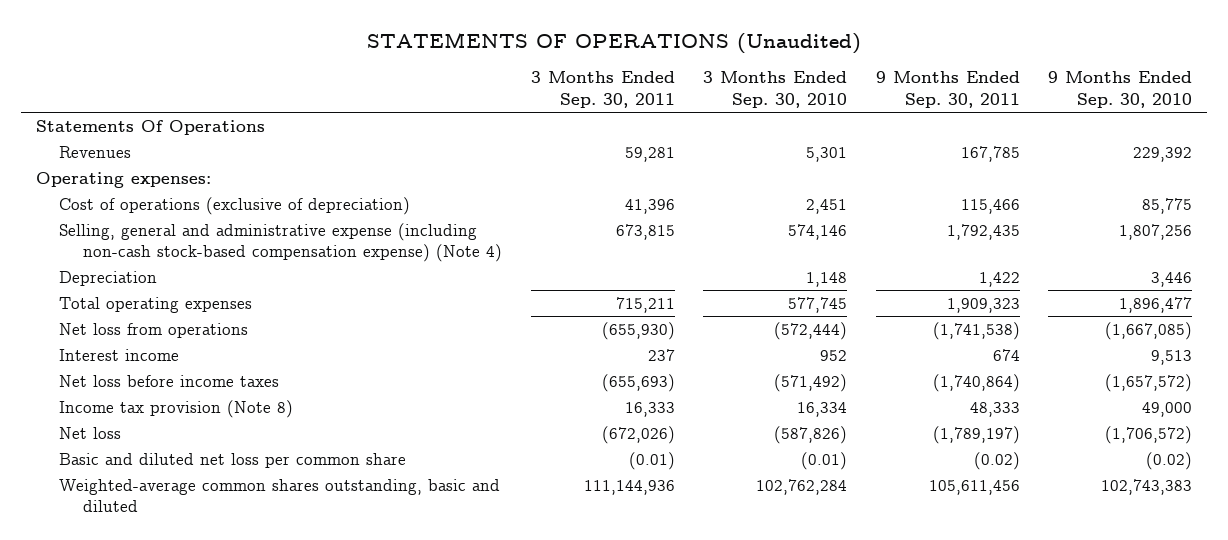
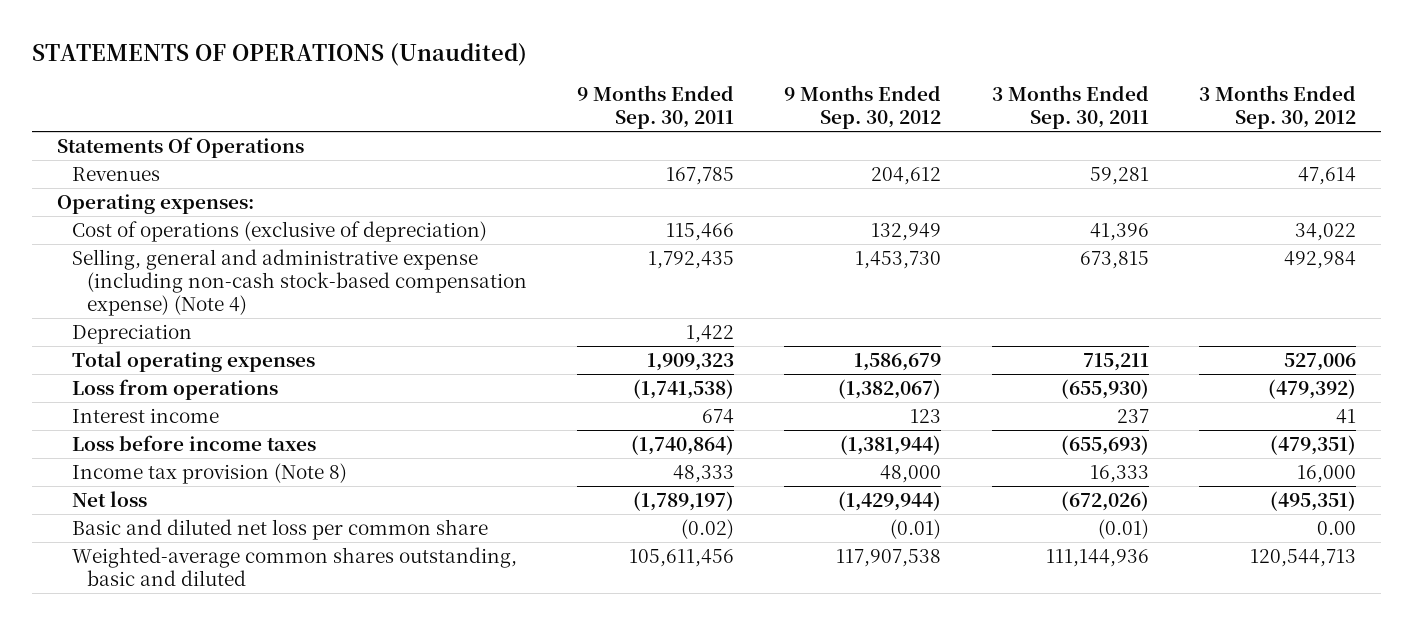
- | 3 Months Ended Sep. 30, 2011 | 3 Months Ended Sep. 30, 2010 | 9 Months Ended Sep. 30, 2011 | 9 Months Ended Sep. 30, 2010
+ | 9 Months Ended Sep. 30, 2011 | 9 Months Ended Sep. 30, 2012 | 3 Months Ended Sep. 30, 2011 | 3 Months Ended Sep. 30, 2012
- Net loss from operations | (655,930) | (572,444) | (1,741,538) | (1,667,085)
+ Loss from operations | (1,741,538) | (1,382,067) | (655,930) | (479,392)
- Net loss before income taxes | (655,693) | (571,492) | (1,740,864) | (1,657,572)
+ Loss before income taxes | (1,740,864) | (1,381,944) | (655,693) | (479,351)

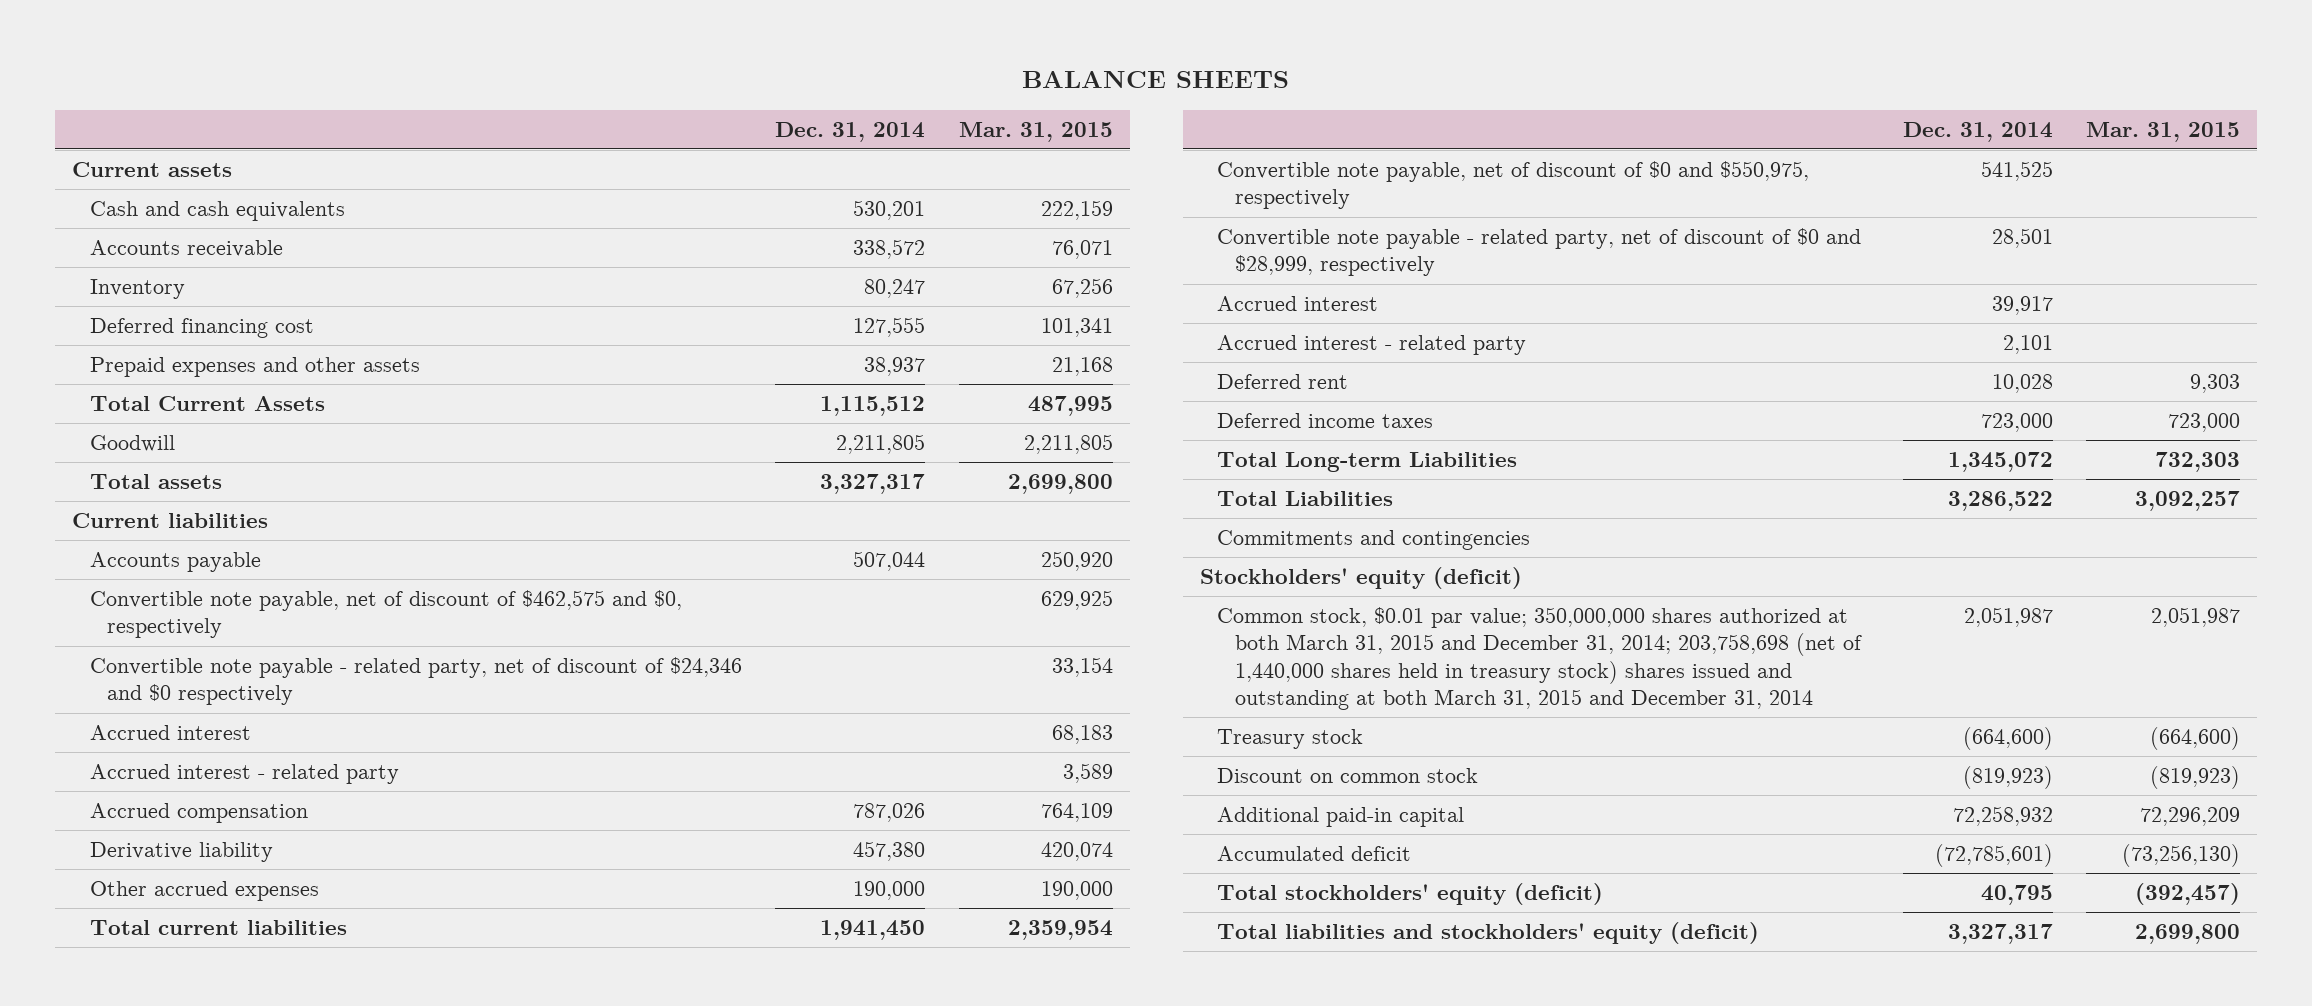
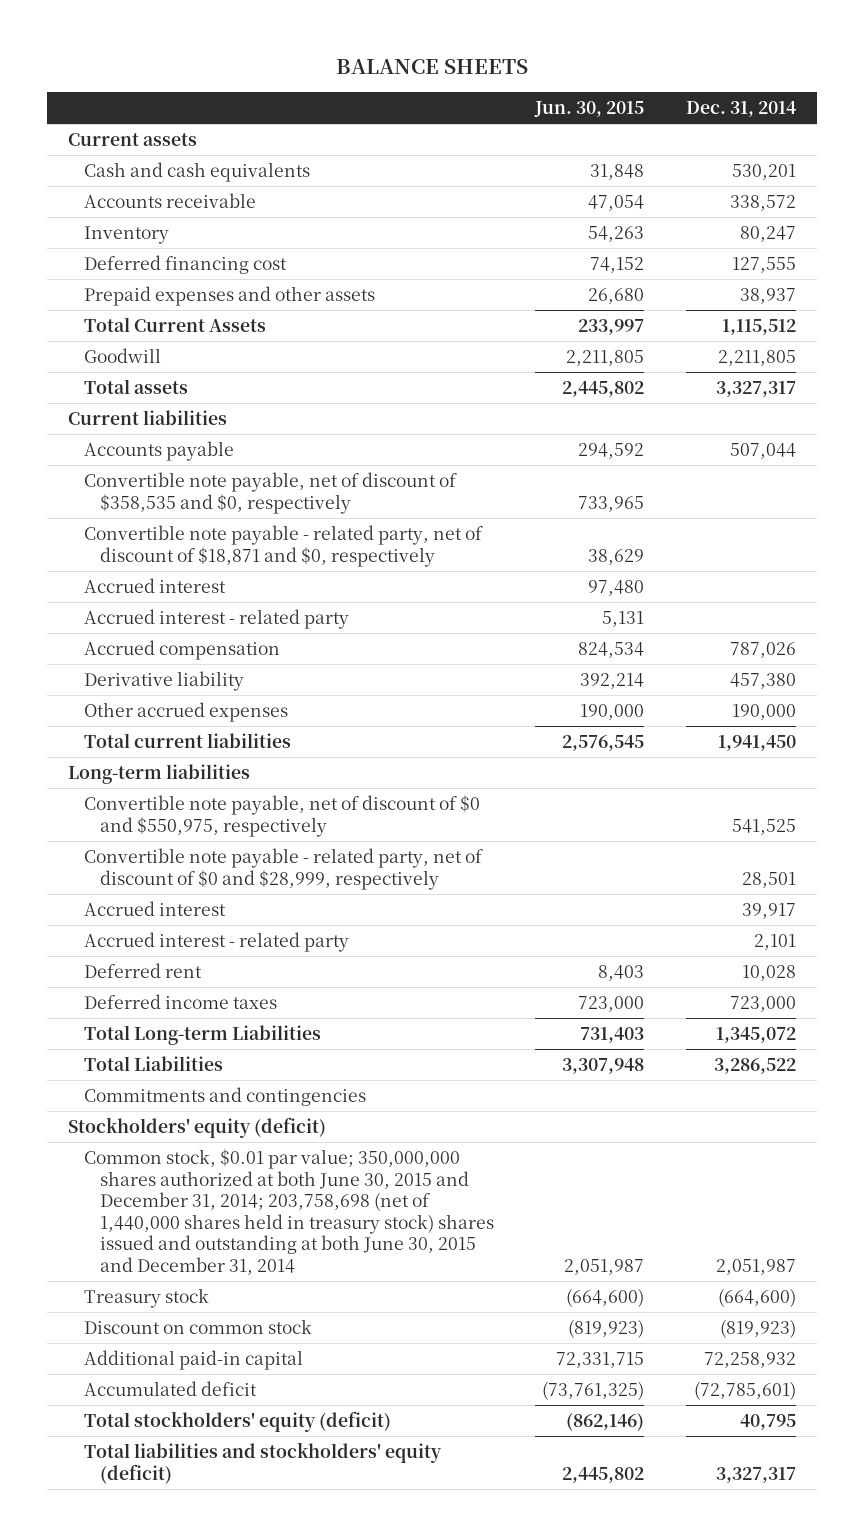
- | Dec. 31, 2014 | Mar. 31, 2015
+ | Jun. 30, 2015 | Dec. 31, 2014
- Convertible note payable, net of discount of $462,575 and $0, respectively | | 629,925
- Convertible note payable - related party, net of discount of $24,346 and $0 respectively | | 33,154
+ Convertible note payable, net of discount of $358,535 and $0, respectively | 733,965 |
+ Convertible note payable - related party, net of discount of $18,871 and $0, respectively | 38,629 |
+ Long-term liabilities
- Common stock, $0.01 par value; 350,000,000 shares authorized at both March 31, 2015 and December 31, 2014; 203,758,698 (net of 1,440,000 shares held in treasury stock) shares issued and outstanding at both March 31, 2015 and December 31, 2014 | 2,051,987 | 2,051,987
+ Common stock, $0.01 par value; 350,000,000 shares authorized at both June 30, 2015 and December 31, 2014; 203,758,698 (net of 1,440,000 shares held in treasury stock) shares issued and outstanding at both June 30, 2015 and December 31, 2014 | 2,051,987 | 2,051,987

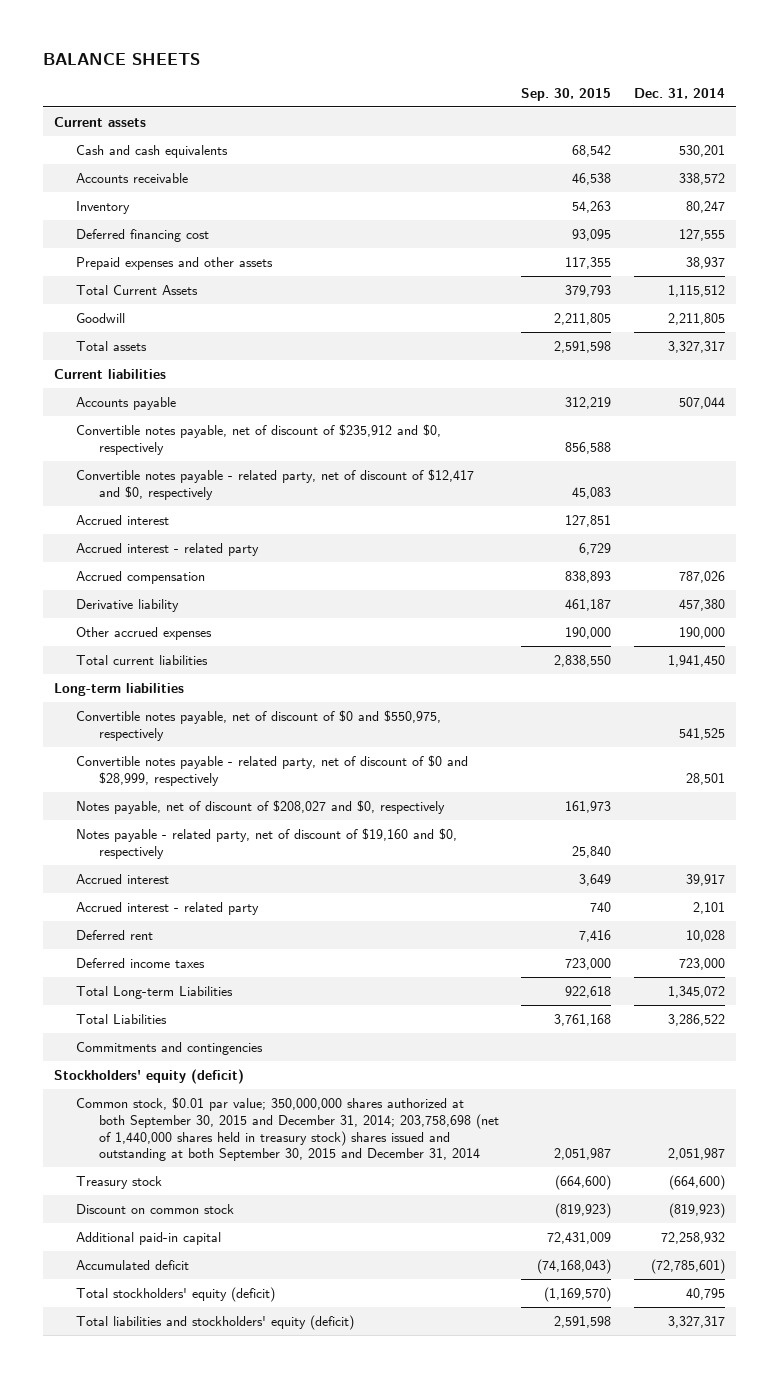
- | Jun. 30, 2015 | Dec. 31, 2014
+ | Sep. 30, 2015 | Dec. 31, 2014
- Convertible note payable, net of discount of $358,535 and $0, respectively | 733,965 |
- Convertible note payable - related party, net of discount of $18,871 and $0, respectively | 38,629 |
+ Convertible notes payable, net of discount of $235,912 and $0, respectively | 856,588 |
+ Convertible notes payable - related party, net of discount of $12,417 and $0, respectively | 45,083 |
- Convertible note payable, net of discount of $0 and $550,975, respectively | | 541,525
- Convertible note payable - related party, net of discount of $0 and $28,999, respectively | | 28,501
+ Convertible notes payable, net of discount of $0 and $550,975, respectively | | 541,525
+ Convertible notes payable - related party, net of discount of $0 and $28,999, respectively | | 28,501
+ Notes payable, net of discount of $208,027 and $0, respectively | 161,973 |
+ Notes payable - related party, net of discount of $19,160 and $0, respectively | 25,840 |
- Common stock, $0.01 par value; 350,000,000 shares authorized at both June 30, 2015 and December 31, 2014; 203,758,698 (net of 1,440,000 shares held in treasury stock) shares issued and outstanding at both June 30, 2015 and December 31, 2014 | 2,051,987 | 2,051,987
+ Common stock, $0.01 par value; 350,000,000 shares authorized at both September 30, 2015 and December 31, 2014; 203,758,698 (net of 1,440,000 shares held in treasury stock) shares issued and outstanding at both September 30, 2015 and December 31, 2014 | 2,051,987 | 2,051,987

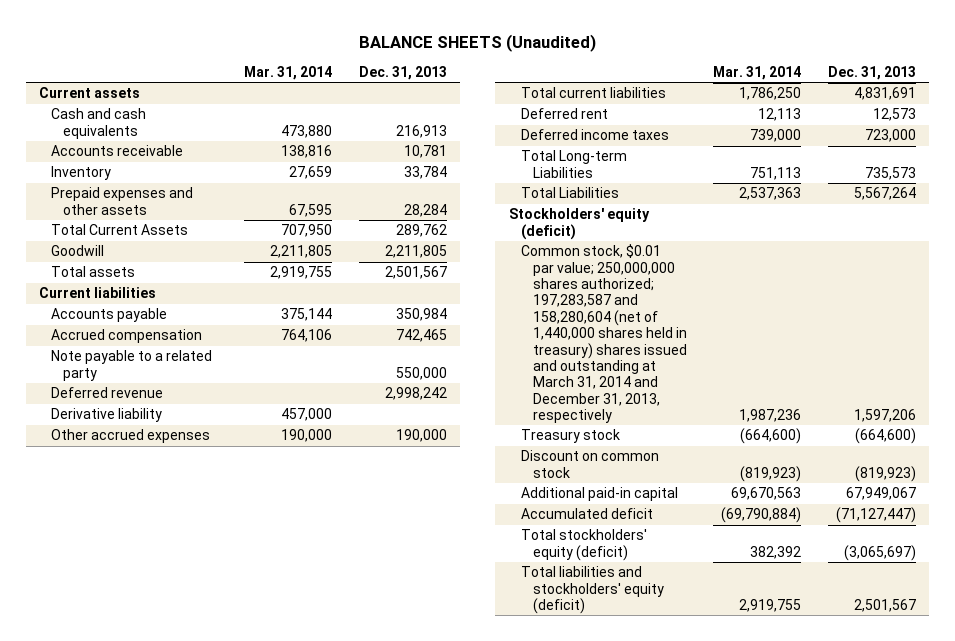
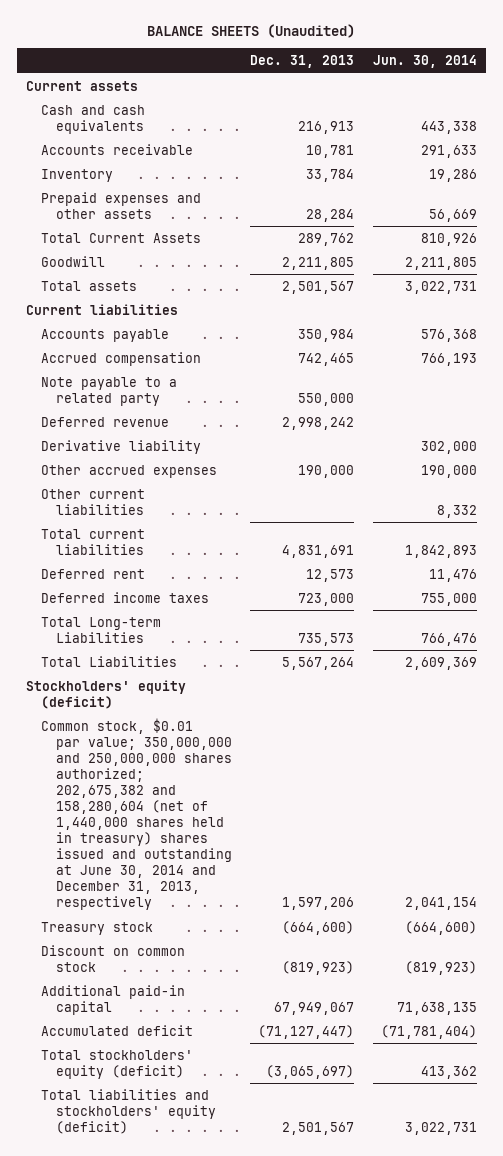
- | Mar. 31, 2014 | Dec. 31, 2013
+ | Dec. 31, 2013 | Jun. 30, 2014
+ Other current liabilities | | 8,332
- Common stock, $0.01 par value; 250,000,000 shares authorized; 197,283,587 and 158,280,604 (net of 1,440,000 shares held in treasury) shares issued and outstanding at March 31, 2014 and December 31, 2013, respectively | 1,987,236 | 1,597,206
+ Common stock, $0.01 par value; 350,000,000 and 250,000,000 shares authorized; 202,675,382 and 158,280,604 (net of 1,440,000 shares held in treasury) shares issued and outstanding at June 30, 2014 and December 31, 2013, respectively | 1,597,206 | 2,041,154

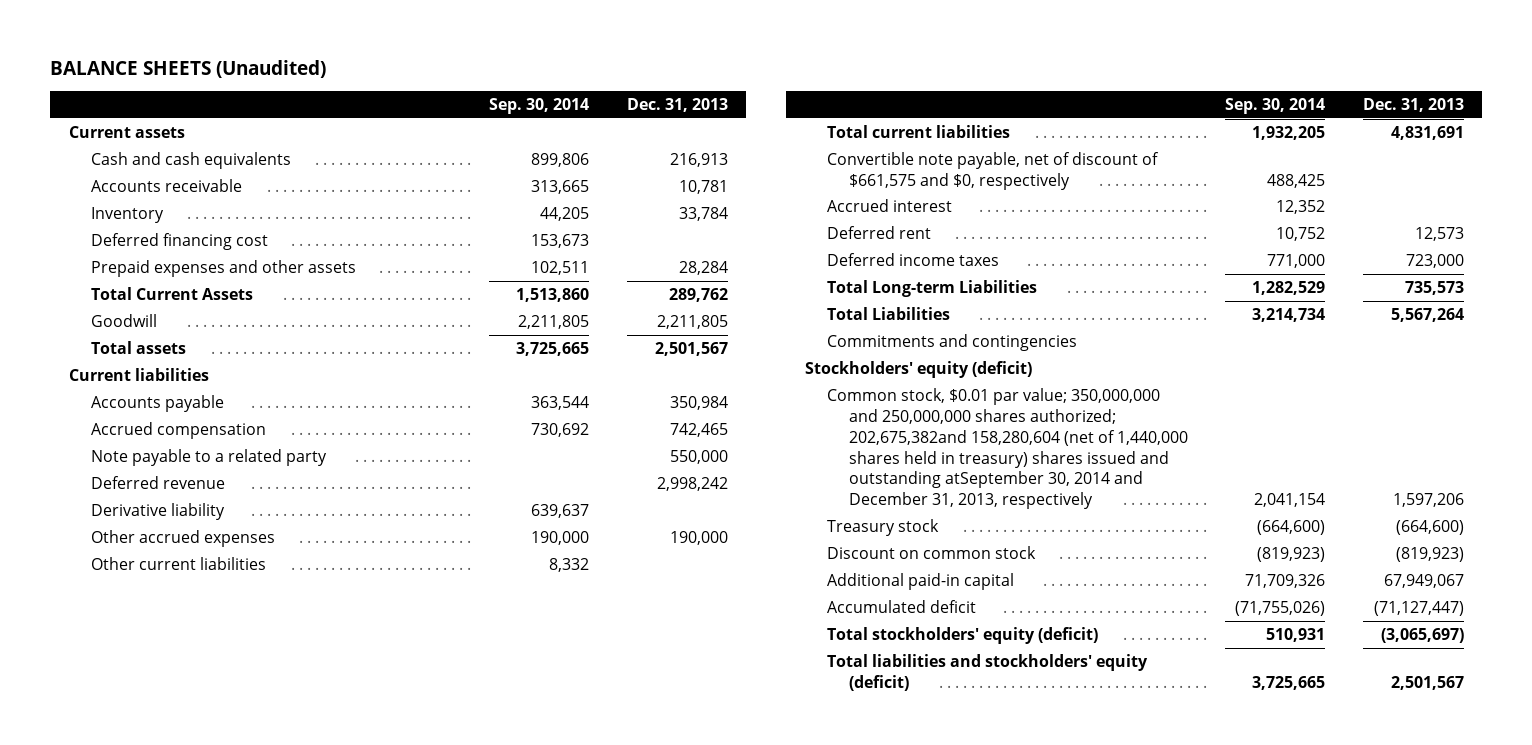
- | Dec. 31, 2013 | Jun. 30, 2014
+ | Sep. 30, 2014 | Dec. 31, 2013
+ Deferred financing cost | 153,673 |
+ Convertible note payable, net of discount of $661,575 and $0, respectively | 488,425 |
+ Accrued interest | 12,352 |
+ Commitments and contingencies
- Common stock, $0.01 par value; 350,000,000 and 250,000,000 shares authorized; 202,675,382 and 158,280,604 (net of 1,440,000 shares held in treasury) shares issued and outstanding at June 30, 2014 and December 31, 2013, respectively | 1,597,206 | 2,041,154
+ Common stock, $0.01 par value; 350,000,000 and 250,000,000 shares authorized; 202,675,382and 158,280,604 (net of 1,440,000 shares held in treasury) shares issued and outstanding atSeptember 30, 2014 and December 31, 2013, respectively | 2,041,154 | 1,597,206

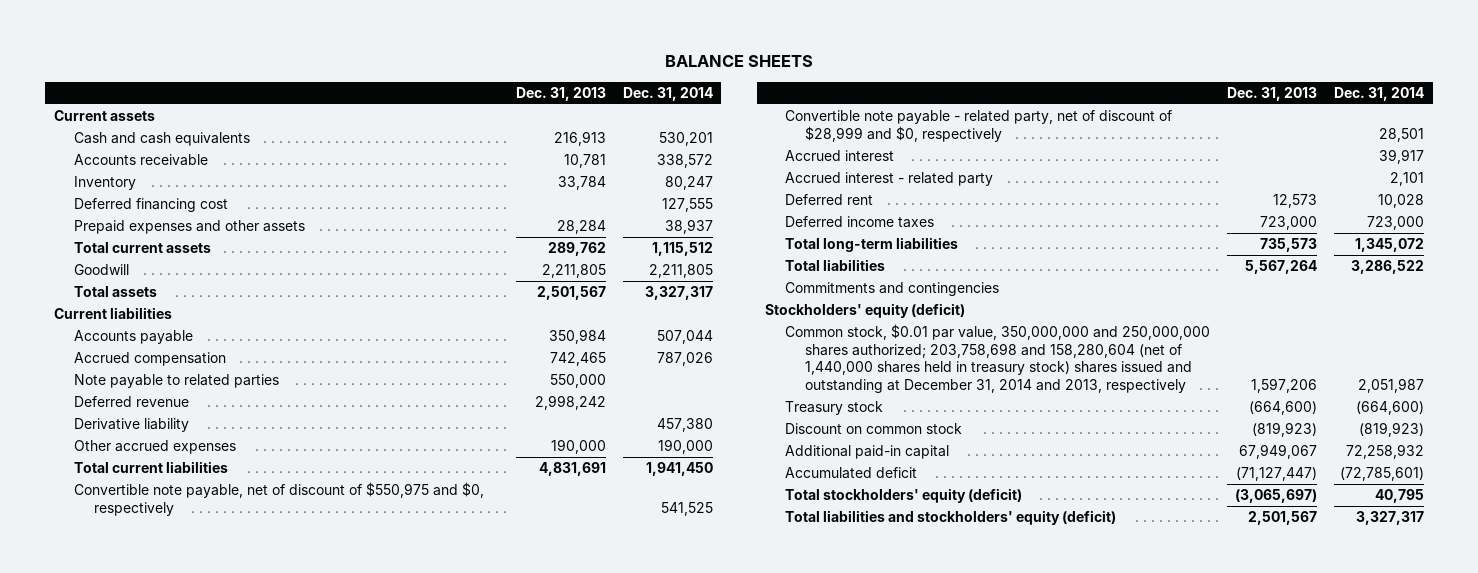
- BALANCE SHEETS (Unaudited)
+ BALANCE SHEETS
- | Sep. 30, 2014 | Dec. 31, 2013
+ | Dec. 31, 2013 | Dec. 31, 2014
- Total Current Assets | 1,513,860 | 289,762
+ Total current assets | 289,762 | 1,115,512
- Note payable to a related party | | 550,000
+ Note payable to related parties | 550,000 |
- Other current liabilities | 8,332 |
- Convertible note payable, net of discount of $661,575 and $0, respectively | 488,425 |
+ Convertible note payable, net of discount of $550,975 and $0, respectively | | 541,525
+ Convertible note payable - related party, net of discount of $28,999 and $0, respectively | | 28,501
+ Accrued interest - related party | | 2,101
- Total Long-term Liabilities | 1,282,529 | 735,573
- Total Liabilities | 3,214,734 | 5,567,264
+ Total long-term liabilities | 735,573 | 1,345,072
+ Total liabilities | 5,567,264 | 3,286,522
- Common stock, $0.01 par value; 350,000,000 and 250,000,000 shares authorized; 202,675,382and 158,280,604 (net of 1,440,000 shares held in treasury) shares issued and outstanding atSeptember 30, 2014 and December 31, 2013, respectively | 2,041,154 | 1,597,206
+ Common stock, $0.01 par value, 350,000,000 and 250,000,000 shares authorized; 203,758,698 and 158,280,604 (net of 1,440,000 shares held in treasury stock) shares issued and outstanding at December 31, 2014 and 2013, respectively | 1,597,206 | 2,051,987

